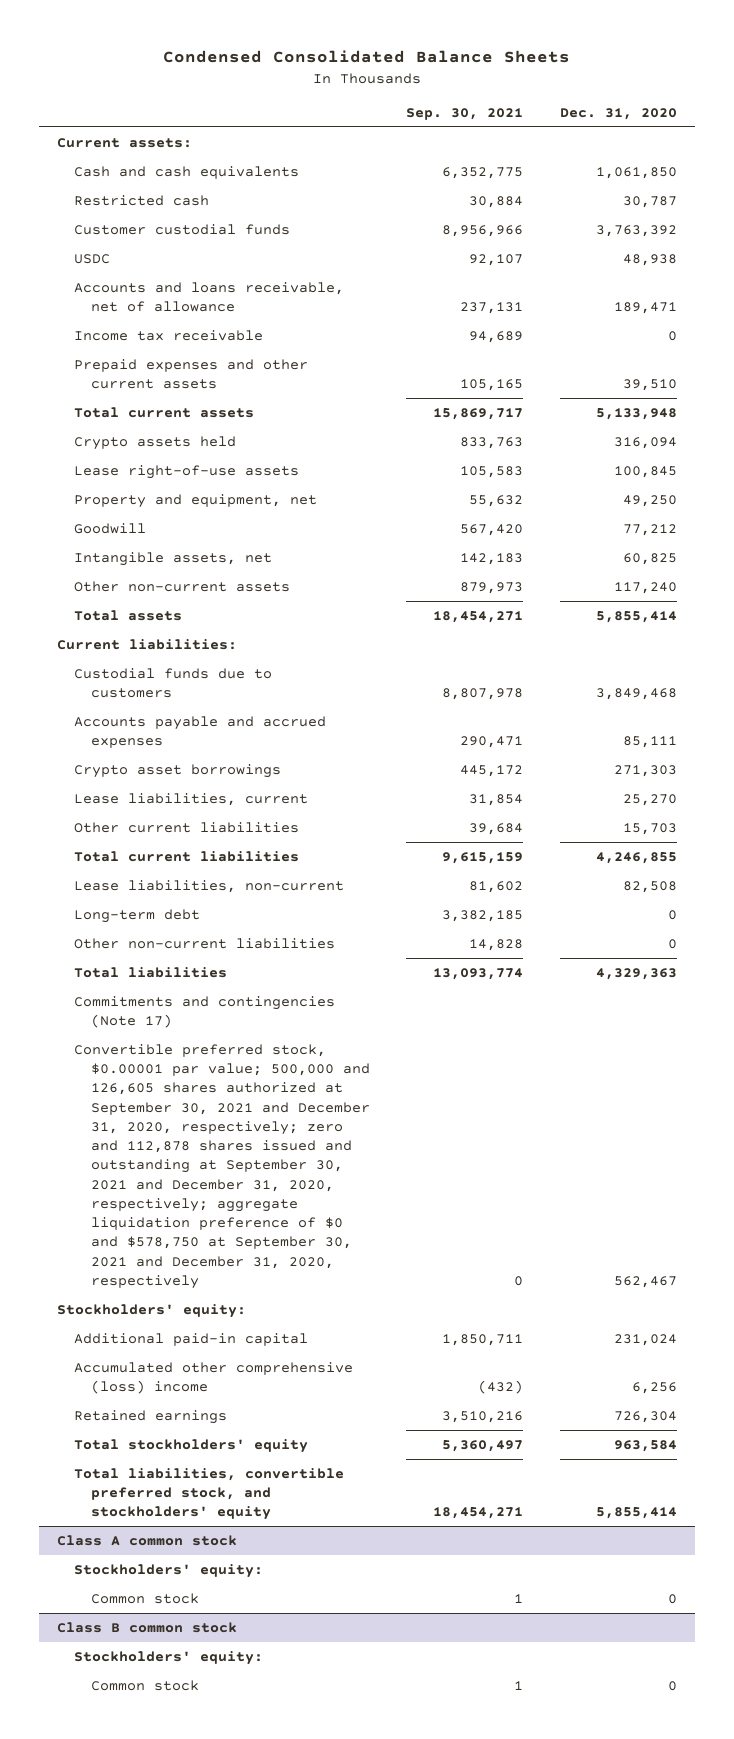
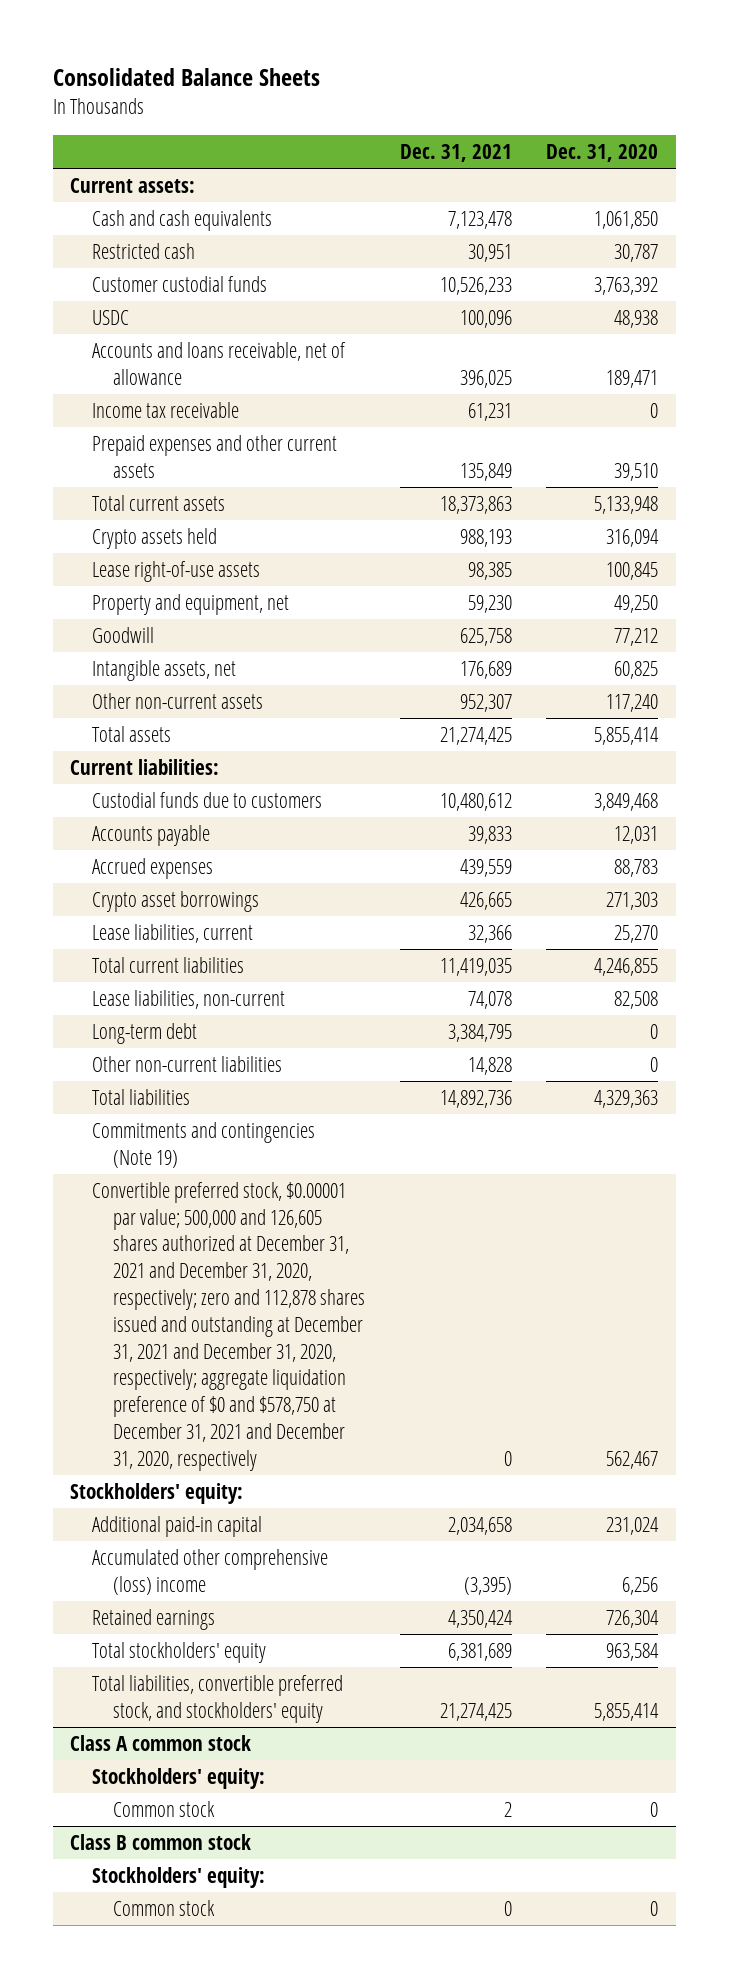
- Condensed Consolidated Balance Sheets
+ Consolidated Balance Sheets
- | Sep. 30, 2021 | Dec. 31, 2020
+ | Dec. 31, 2021 | Dec. 31, 2020
- Accounts payable and accrued expenses | 290,471 | 85,111
+ Accounts payable | 39,833 | 12,031
+ Accrued expenses | 439,559 | 88,783
- Other current liabilities | 39,684 | 15,703
- Commitments and contingencies (Note 17)
- Convertible preferred stock, $0.00001 par value; 500,000 and 126,605 shares authorized at September 30, 2021 and December 31, 2020, respectively; zero and 112,878 shares issued and outstanding at September 30, 2021 and December 31, 2020, respectively; aggregate liquidation preference of $0 and $578,750 at September 30, 2021 and December 31, 2020, respectively | 0 | 562,467
+ Commitments and contingencies (Note 19)
+ Convertible preferred stock, $0.00001 par value; 500,000 and 126,605 shares authorized at December 31, 2021 and December 31, 2020, respectively; zero and 112,878 shares issued and outstanding at December 31, 2021 and December 31, 2020, respectively; aggregate liquidation preference of $0 and $578,750 at December 31, 2021 and December 31, 2020, respectively | 0 | 562,467

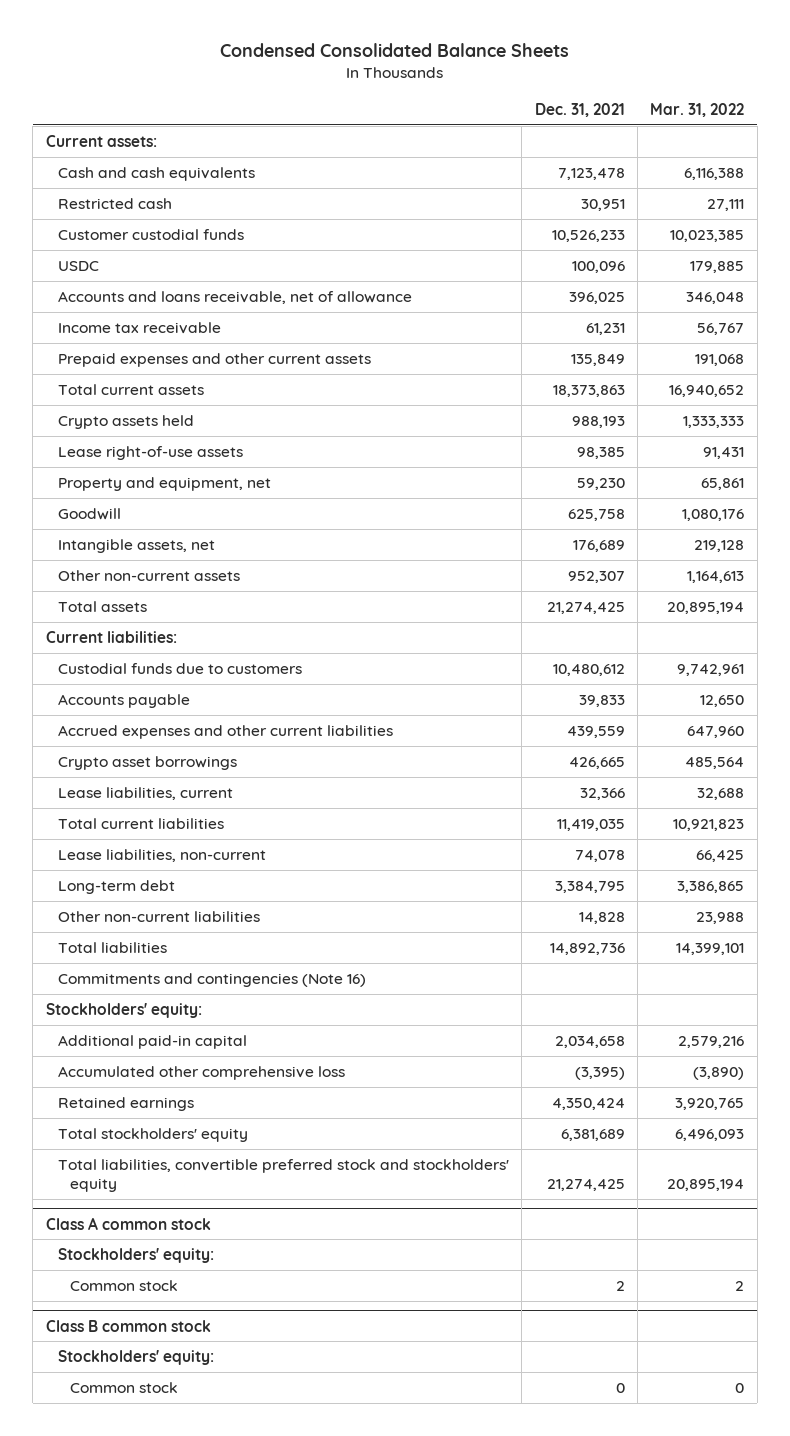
- Consolidated Balance Sheets
+ Condensed Consolidated Balance Sheets
- | Dec. 31, 2021 | Dec. 31, 2020
+ | Dec. 31, 2021 | Mar. 31, 2022
- Accrued expenses | 439,559 | 88,783
+ Accrued expenses and other current liabilities | 439,559 | 647,960
- Commitments and contingencies (Note 19)
- Convertible preferred stock, $0.00001 par value; 500,000 and 126,605 shares authorized at December 31, 2021 and December 31, 2020, respectively; zero and 112,878 shares issued and outstanding at December 31, 2021 and December 31, 2020, respectively; aggregate liquidation preference of $0 and $578,750 at December 31, 2021 and December 31, 2020, respectively | 0 | 562,467
+ Commitments and contingencies (Note 16)
- Accumulated other comprehensive (loss) income | (3,395) | 6,256
+ Accumulated other comprehensive loss | (3,395) | (3,890)
- Total liabilities, convertible preferred stock, and stockholders' equity | 21,274,425 | 5,855,414
+ Total liabilities, convertible preferred stock and stockholders' equity | 21,274,425 | 20,895,194

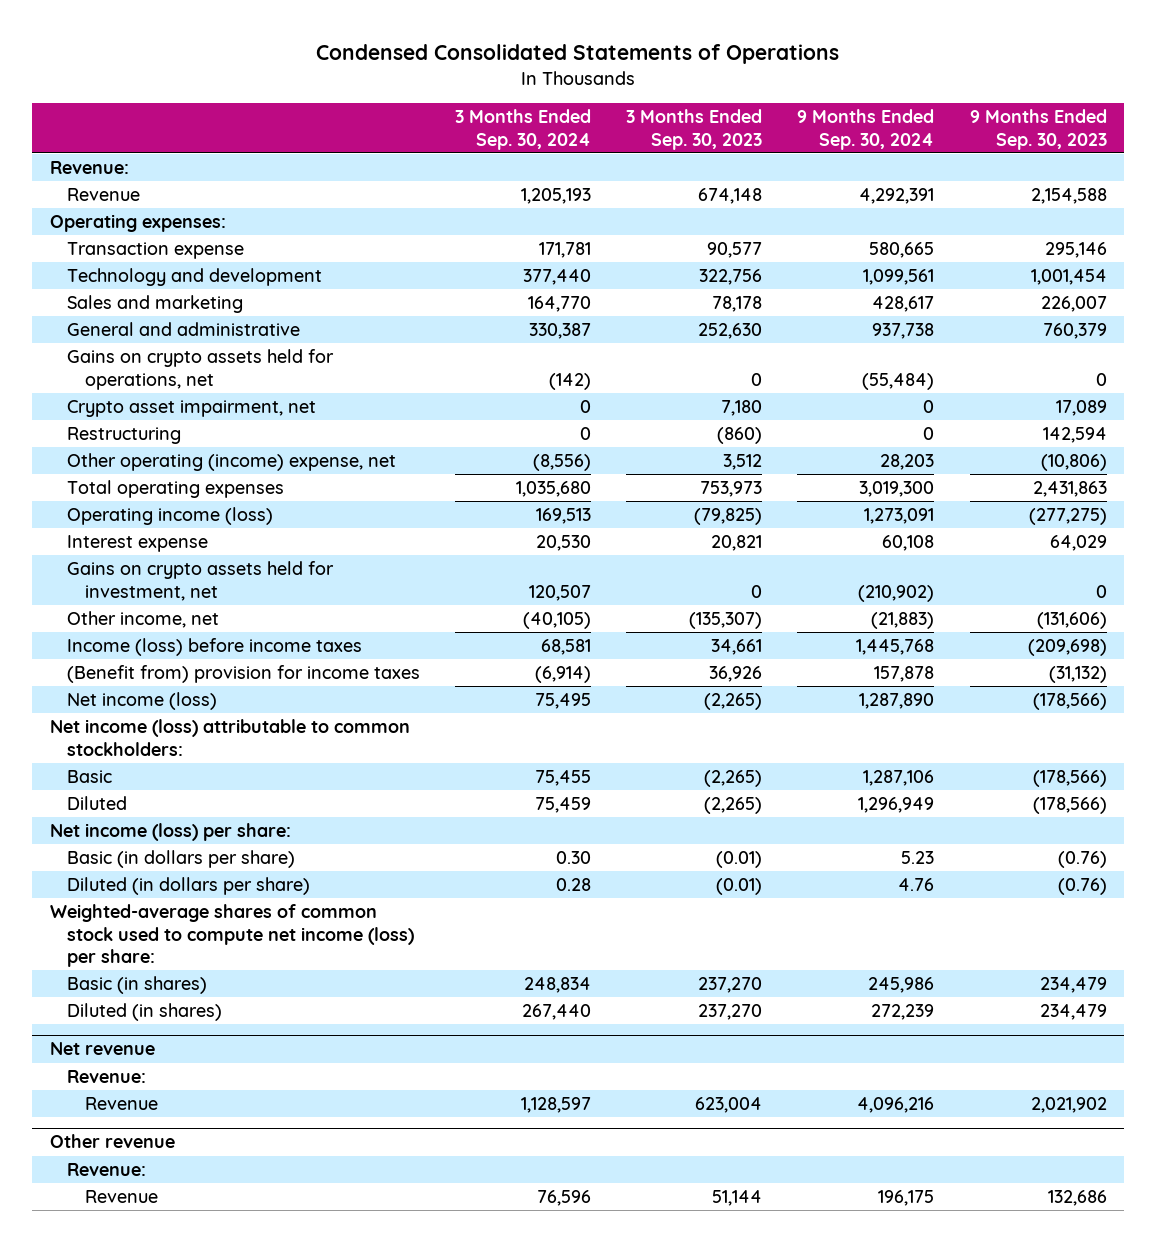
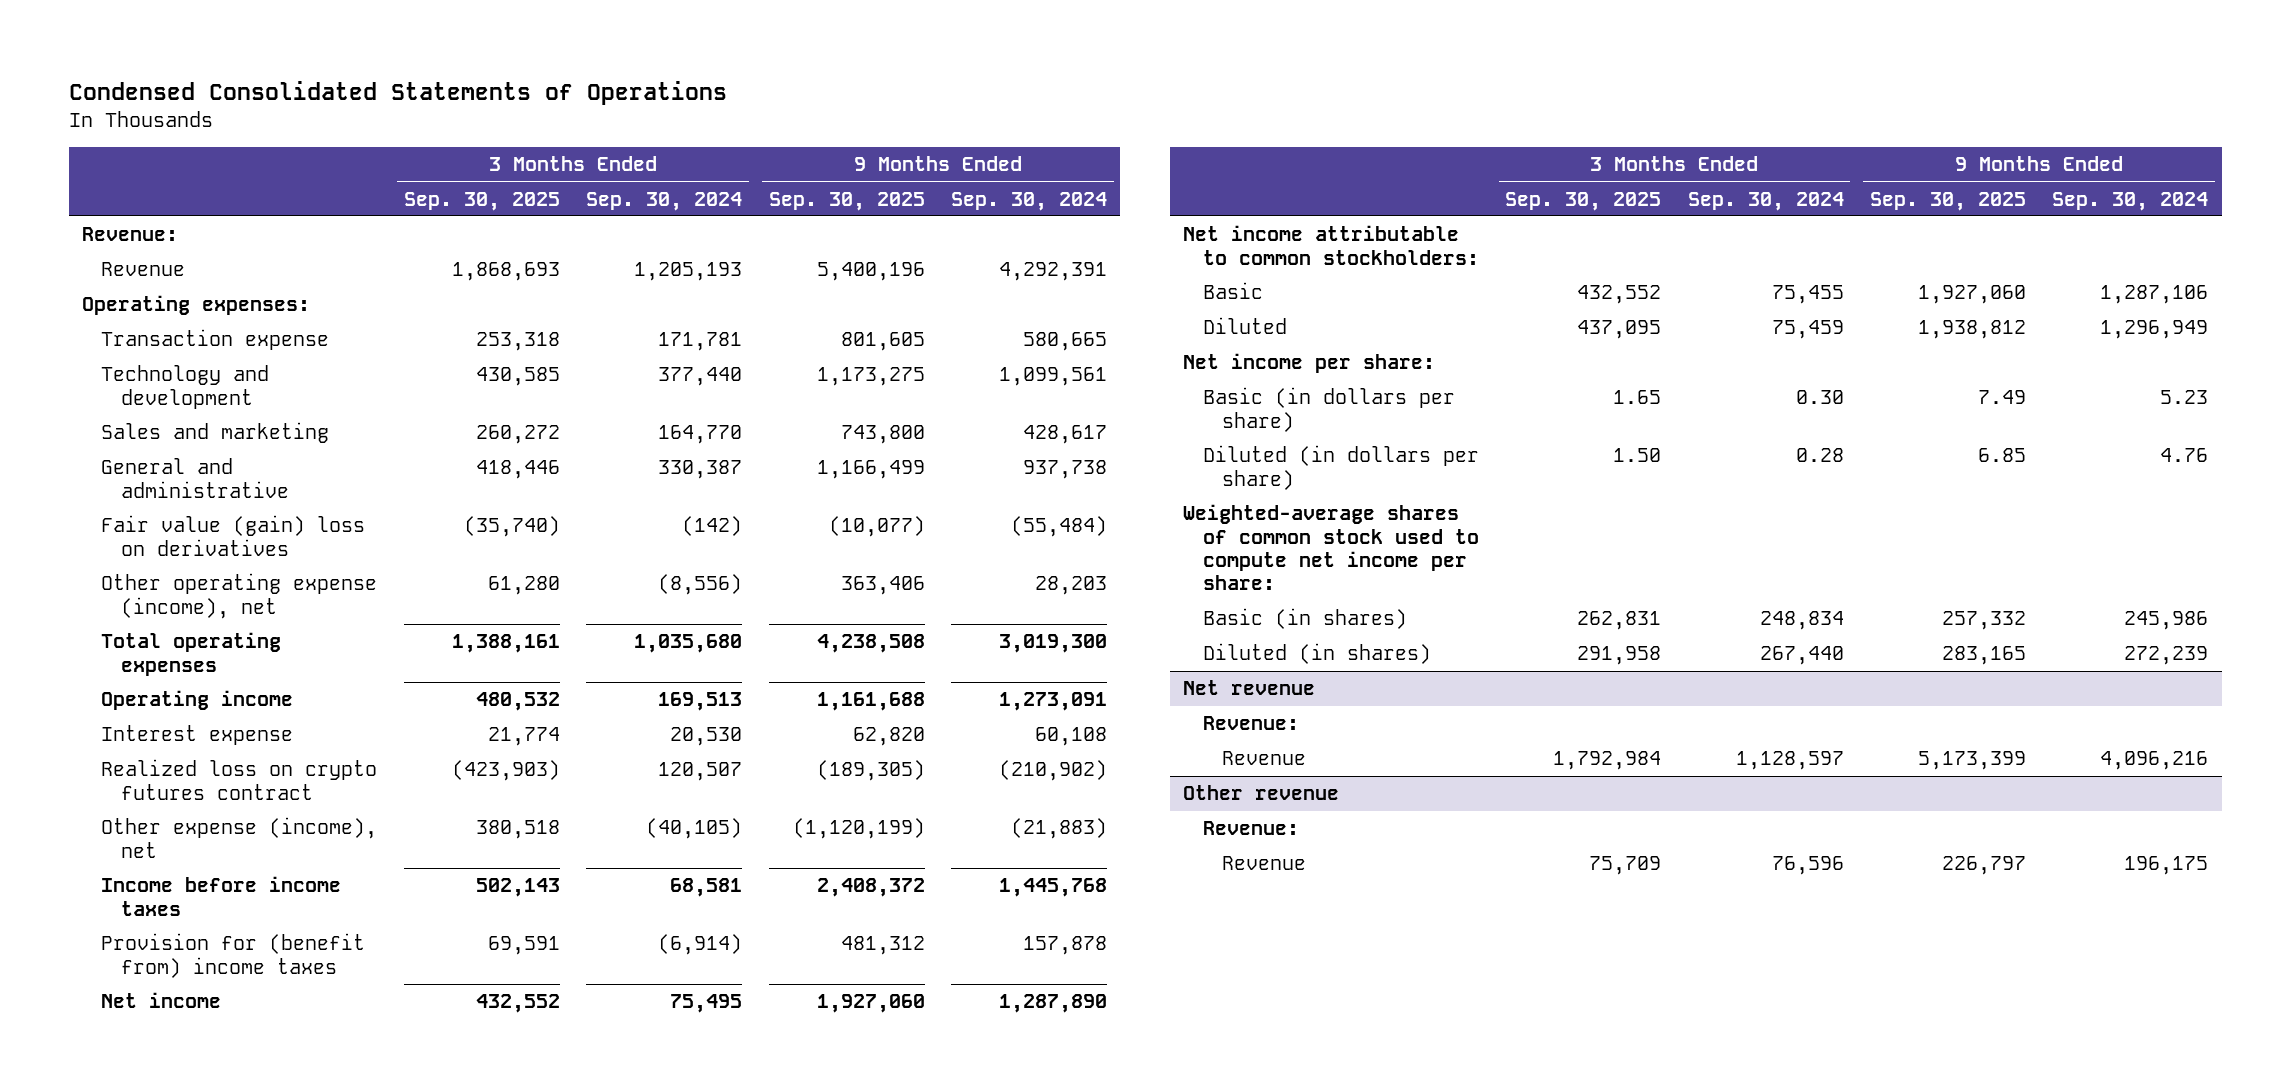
- | 3 Months Ended Sep. 30, 2024 | 3 Months Ended Sep. 30, 2023 | 9 Months Ended Sep. 30, 2024 | 9 Months Ended Sep. 30, 2023
+ | 3 Months Ended Sep. 30, 2025 | 3 Months Ended Sep. 30, 2024 | 9 Months Ended Sep. 30, 2025 | 9 Months Ended Sep. 30, 2024
- Gains on crypto assets held for operations, net | (142) | 0 | (55,484) | 0
- Crypto asset impairment, net | 0 | 7,180 | 0 | 17,089
- Restructuring | 0 | (860) | 0 | 142,594
- Other operating (income) expense, net | (8,556) | 3,512 | 28,203 | (10,806)
+ Fair value (gain) loss on derivatives | (35,740) | (142) | (10,077) | (55,484)
+ Other operating expense (income), net | 61,280 | (8,556) | 363,406 | 28,203
- Operating income (loss) | 169,513 | (79,825) | 1,273,091 | (277,275)
+ Operating income | 480,532 | 169,513 | 1,161,688 | 1,273,091
- Gains on crypto assets held for investment, net | 120,507 | 0 | (210,902) | 0
- Other income, net | (40,105) | (135,307) | (21,883) | (131,606)
- Income (loss) before income taxes | 68,581 | 34,661 | 1,445,768 | (209,698)
- (Benefit from) provision for income taxes | (6,914) | 36,926 | 157,878 | (31,132)
- Net income (loss) | 75,495 | (2,265) | 1,287,890 | (178,566)
- Net income (loss) attributable to common stockholders:
+ Realized loss on crypto futures contract | (423,903) | 120,507 | (189,305) | (210,902)
+ Other expense (income), net | 380,518 | (40,105) | (1,120,199) | (21,883)
+ Income before income taxes | 502,143 | 68,581 | 2,408,372 | 1,445,768
+ Provision for (benefit from) income taxes | 69,591 | (6,914) | 481,312 | 157,878
+ Net income | 432,552 | 75,495 | 1,927,060 | 1,287,890
+ Net income attributable to common stockholders:
- Net income (loss) per share:
+ Net income per share:
- Weighted-average shares of common stock used to compute net income (loss) per share:
+ Weighted-average shares of common stock used to compute net income per share:

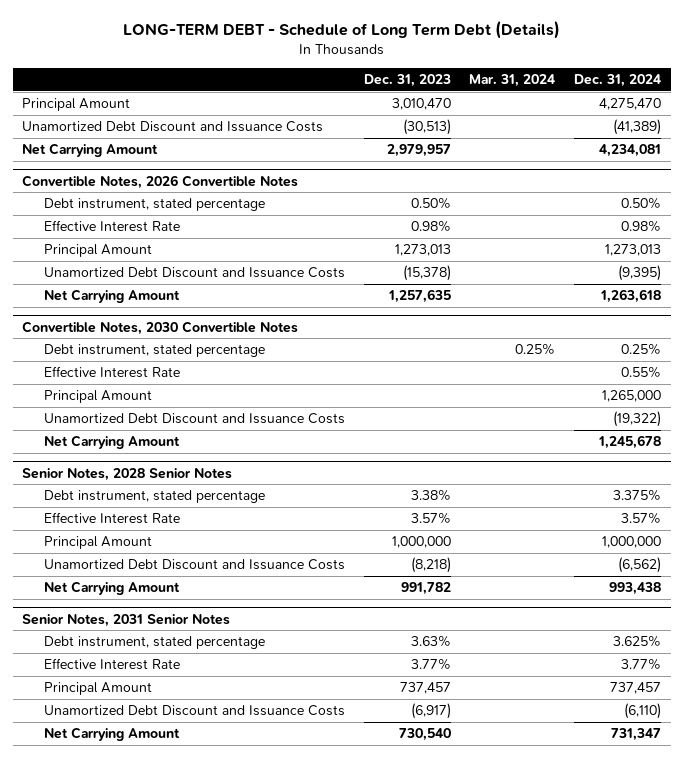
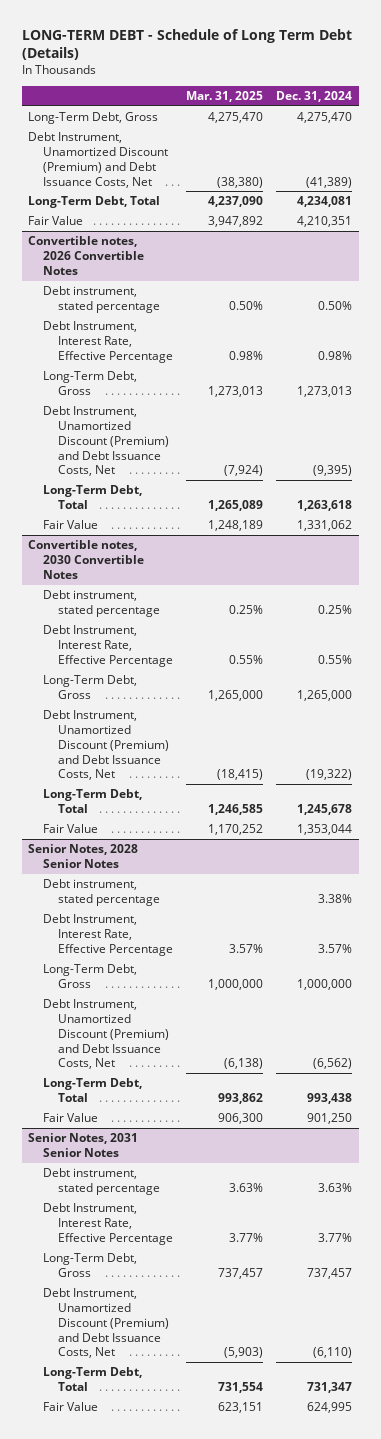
- | Dec. 31, 2023 | Mar. 31, 2024 | Dec. 31, 2024
+ | Mar. 31, 2025 | Dec. 31, 2024
- Principal Amount | 3,010,470 | | 4,275,470
- Unamortized Debt Discount and Issuance Costs | (30,513) | | (41,389)
- Net Carrying Amount | 2,979,957 | | 4,234,081
- Convertible Notes, 2026 Convertible Notes
+ Long-Term Debt, Gross | 4,275,470 | 4,275,470
+ Debt Instrument, Unamortized Discount (Premium) and Debt Issuance Costs, Net | (38,380) | (41,389)
+ Long-Term Debt, Total | 4,237,090 | 4,234,081
+ Fair Value | 3,947,892 | 4,210,351
+ Convertible notes, 2026 Convertible Notes
- Effective Interest Rate | 0.98% | | 0.98%
- Principal Amount | 1,273,013 | | 1,273,013
- Unamortized Debt Discount and Issuance Costs | (15,378) | | (9,395)
- Net Carrying Amount | 1,257,635 | | 1,263,618
- Convertible Notes, 2030 Convertible Notes
+ Debt Instrument, Interest Rate, Effective Percentage | 0.98% | 0.98%
+ Long-Term Debt, Gross | 1,273,013 | 1,273,013
+ Debt Instrument, Unamortized Discount (Premium) and Debt Issuance Costs, Net | (7,924) | (9,395)
+ Long-Term Debt, Total | 1,265,089 | 1,263,618
+ Fair Value | 1,248,189 | 1,331,062
+ Convertible notes, 2030 Convertible Notes
- Effective Interest Rate | | | 0.55%
- Principal Amount | | | 1,265,000
- Unamortized Debt Discount and Issuance Costs | | | (19,322)
- Net Carrying Amount | | | 1,245,678
+ Debt Instrument, Interest Rate, Effective Percentage | 0.55% | 0.55%
+ Long-Term Debt, Gross | 1,265,000 | 1,265,000
+ Debt Instrument, Unamortized Discount (Premium) and Debt Issuance Costs, Net | (18,415) | (19,322)
+ Long-Term Debt, Total | 1,246,585 | 1,245,678
+ Fair Value | 1,170,252 | 1,353,044
@ Senior Notes, 2028 Senior Notes
- Debt instrument, stated percentage | 3.38% | | 3.375%
- Effective Interest Rate | 3.57% | | 3.57%
- Principal Amount | 1,000,000 | | 1,000,000
- Unamortized Debt Discount and Issuance Costs | (8,218) | | (6,562)
- Net Carrying Amount | 991,782 | | 993,438
+ Debt instrument, stated percentage | | 3.38%
+ Debt Instrument, Interest Rate, Effective Percentage | 3.57% | 3.57%
+ Long-Term Debt, Gross | 1,000,000 | 1,000,000
+ Debt Instrument, Unamortized Discount (Premium) and Debt Issuance Costs, Net | (6,138) | (6,562)
+ Long-Term Debt, Total | 993,862 | 993,438
+ Fair Value | 906,300 | 901,250
@ Senior Notes, 2031 Senior Notes
- Debt instrument, stated percentage | 3.63% | | 3.625%
- Effective Interest Rate | 3.77% | | 3.77%
- Principal Amount | 737,457 | | 737,457
- Unamortized Debt Discount and Issuance Costs | (6,917) | | (6,110)
- Net Carrying Amount | 730,540 | | 731,347
+ Debt instrument, stated percentage | 3.63% | 3.63%
+ Debt Instrument, Interest Rate, Effective Percentage | 3.77% | 3.77%
+ Long-Term Debt, Gross | 737,457 | 737,457
+ Debt Instrument, Unamortized Discount (Premium) and Debt Issuance Costs, Net | (5,903) | (6,110)
+ Long-Term Debt, Total | 731,554 | 731,347
+ Fair Value | 623,151 | 624,995

